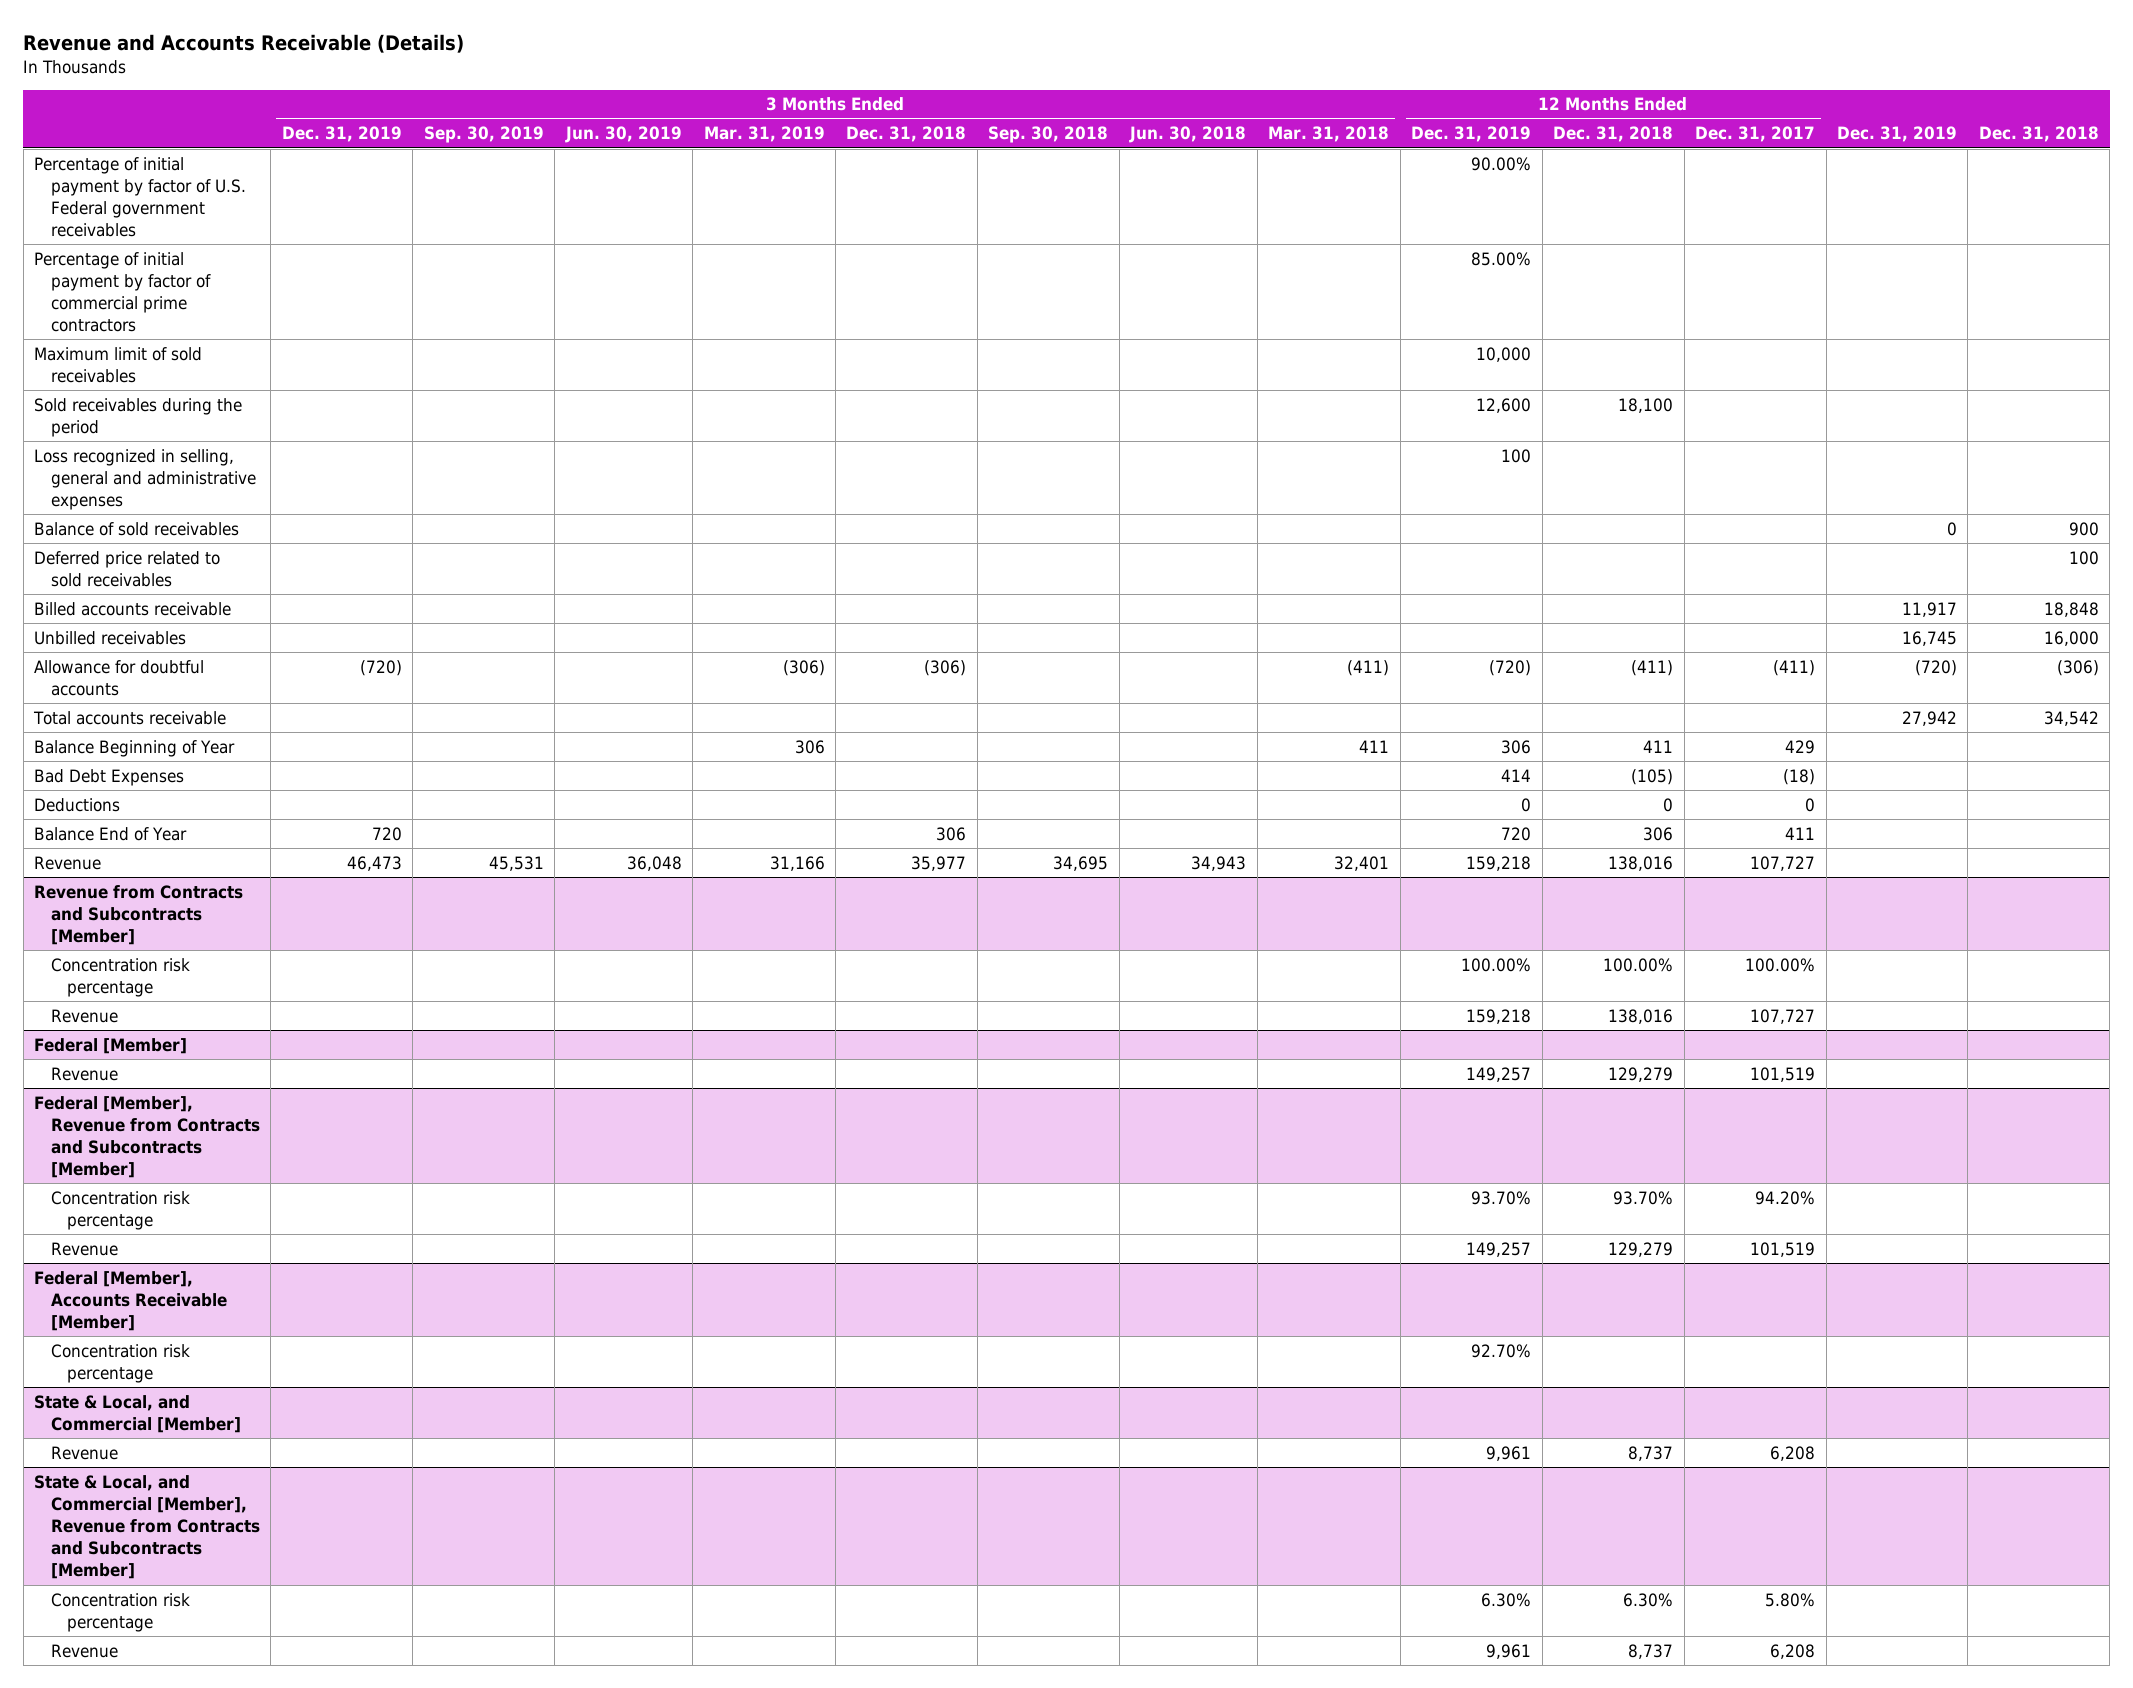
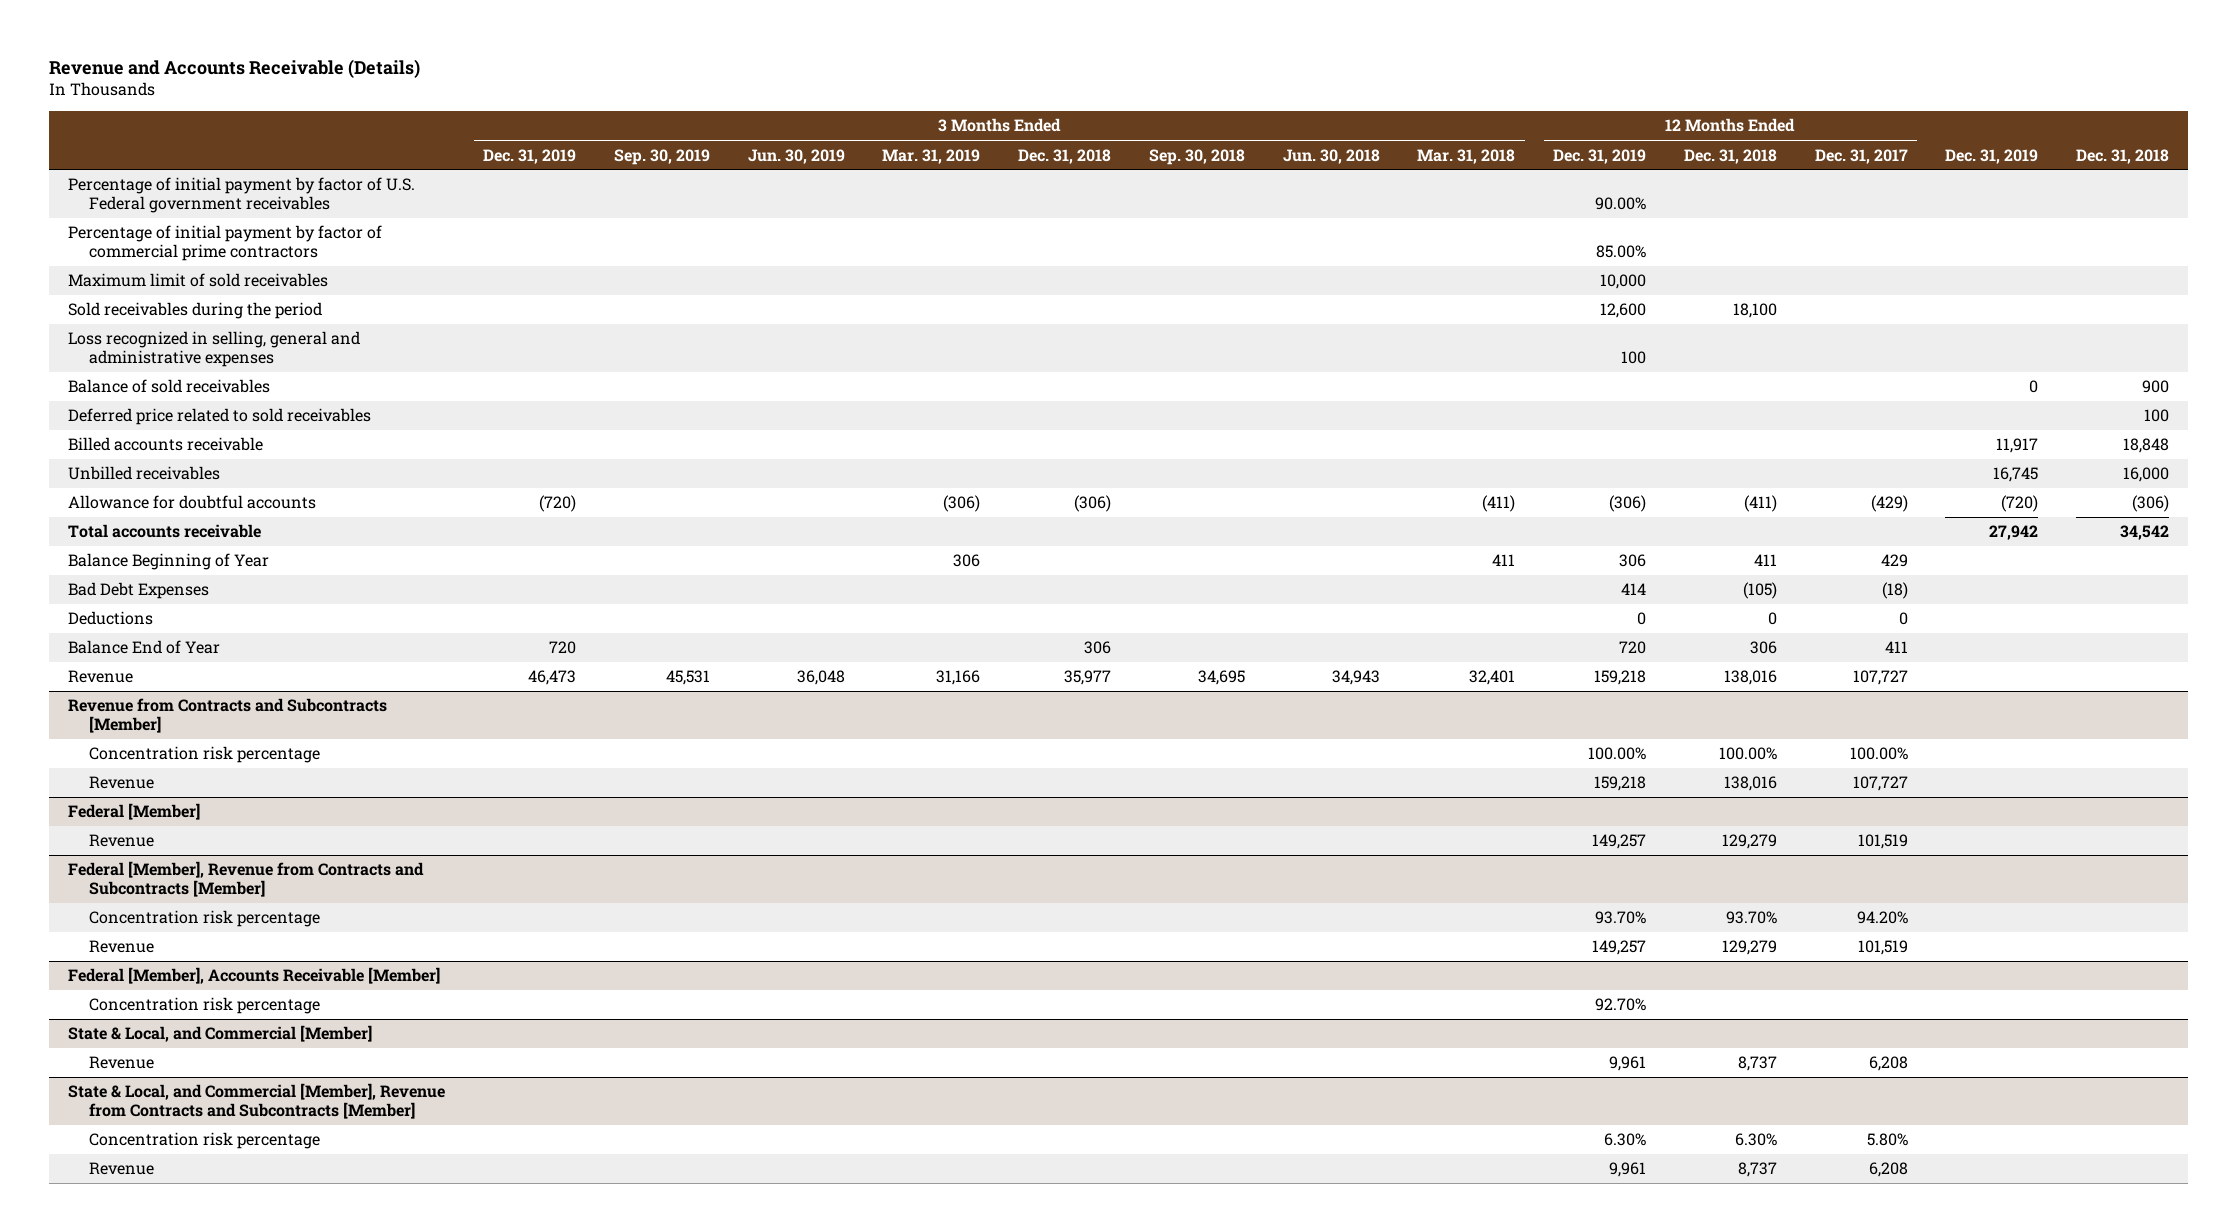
- Allowance for doubtful accounts | (720) | | | (306) | (306) | | | (411) | (720) | (411) | (411) | (720) | (306)
+ Allowance for doubtful accounts | (720) | | | (306) | (306) | | | (411) | (306) | (411) | (429) | (720) | (306)

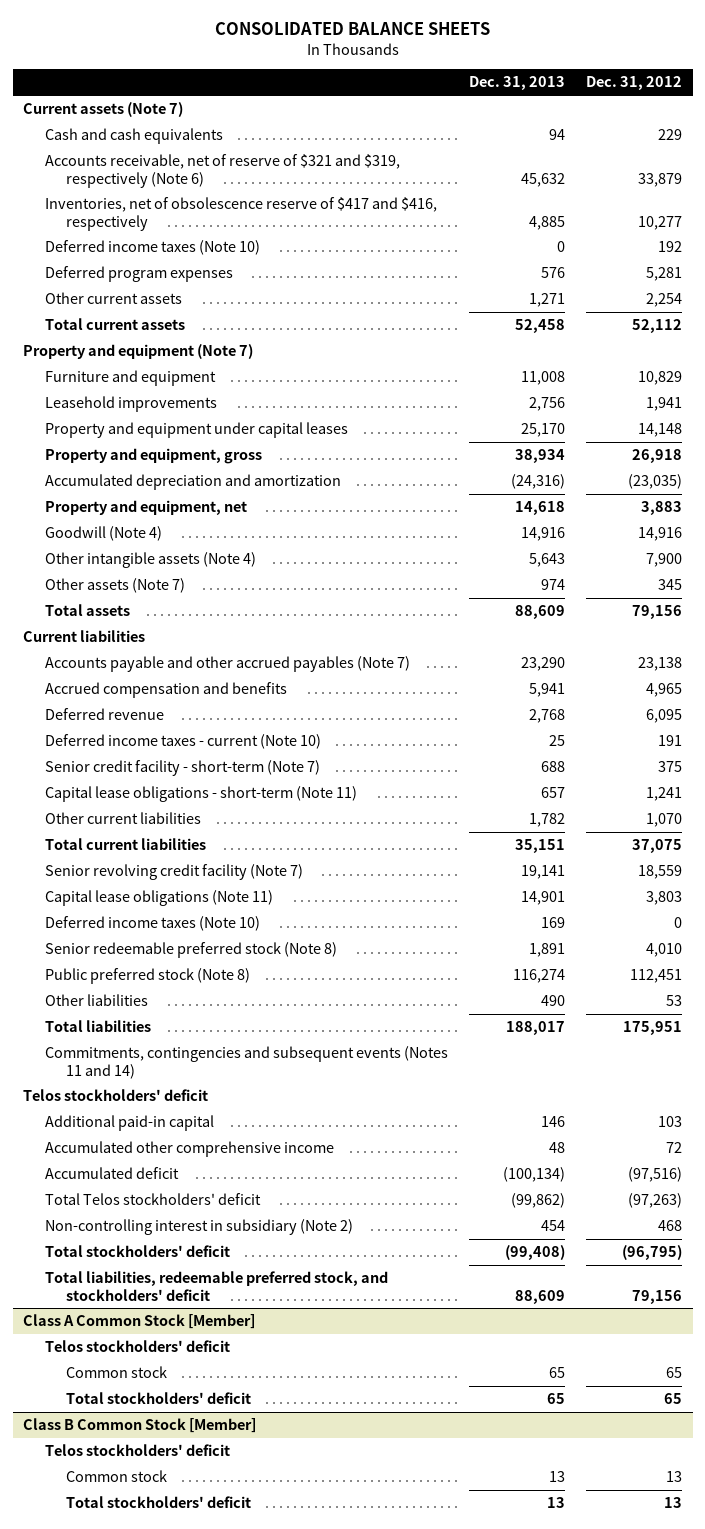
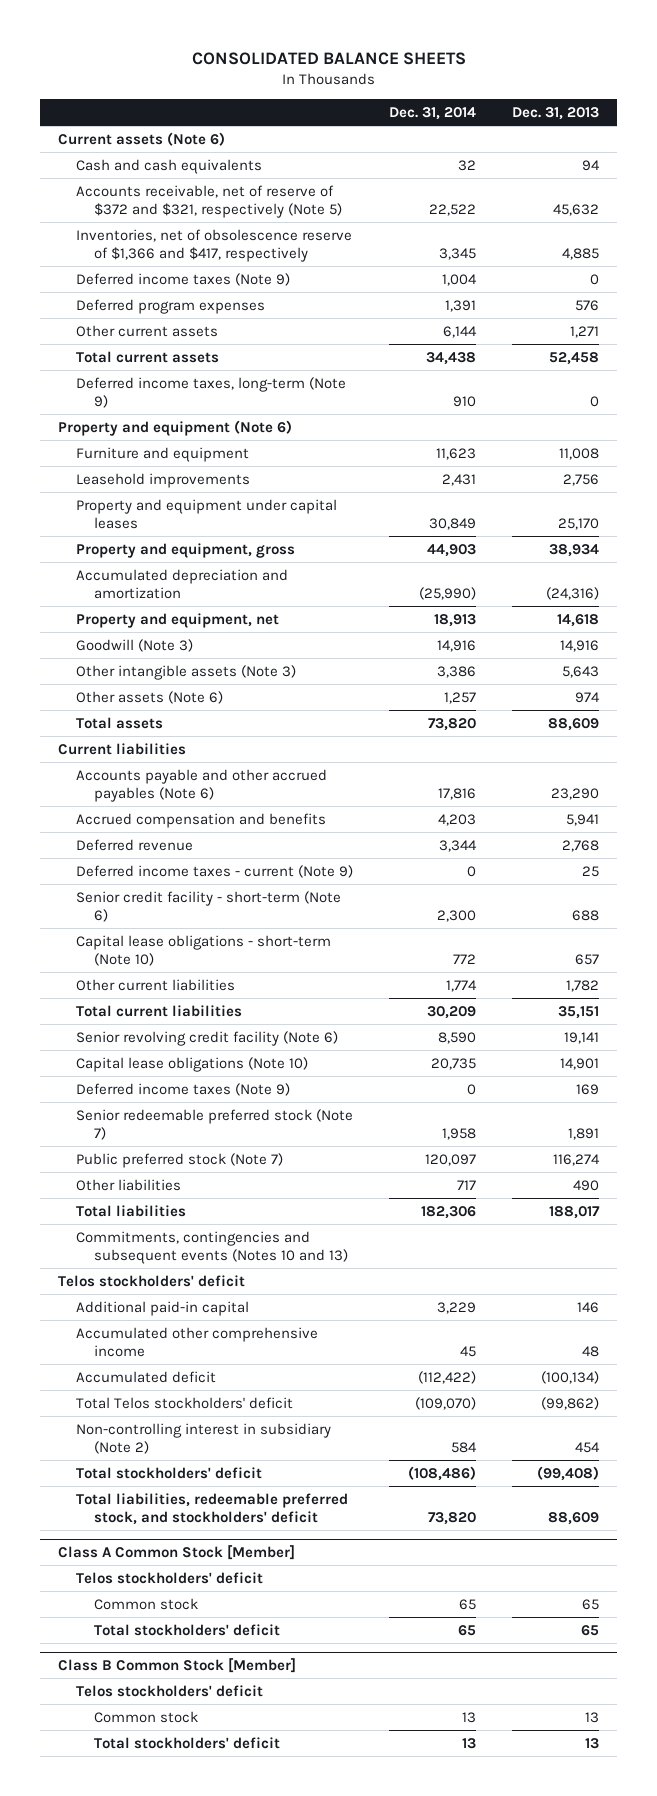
- | Dec. 31, 2013 | Dec. 31, 2012
+ | Dec. 31, 2014 | Dec. 31, 2013
- Current assets (Note 7)
+ Current assets (Note 6)
- Accounts receivable, net of reserve of $321 and $319, respectively (Note 6) | 45,632 | 33,879
- Inventories, net of obsolescence reserve of $417 and $416, respectively | 4,885 | 10,277
- Deferred income taxes (Note 10) | 0 | 192
+ Accounts receivable, net of reserve of $372 and $321, respectively (Note 5) | 22,522 | 45,632
+ Inventories, net of obsolescence reserve of $1,366 and $417, respectively | 3,345 | 4,885
+ Deferred income taxes (Note 9) | 1,004 | 0
- Property and equipment (Note 7)
+ Deferred income taxes, long-term (Note 9) | 910 | 0
+ Property and equipment (Note 6)
- Goodwill (Note 4) | 14,916 | 14,916
- Other intangible assets (Note 4) | 5,643 | 7,900
- Other assets (Note 7) | 974 | 345
+ Goodwill (Note 3) | 14,916 | 14,916
+ Other intangible assets (Note 3) | 3,386 | 5,643
+ Other assets (Note 6) | 1,257 | 974
- Accounts payable and other accrued payables (Note 7) | 23,290 | 23,138
+ Accounts payable and other accrued payables (Note 6) | 17,816 | 23,290
- Deferred income taxes - current (Note 10) | 25 | 191
- Senior credit facility - short-term (Note 7) | 688 | 375
- Capital lease obligations - short-term (Note 11) | 657 | 1,241
+ Deferred income taxes - current (Note 9) | 0 | 25
+ Senior credit facility - short-term (Note 6) | 2,300 | 688
+ Capital lease obligations - short-term (Note 10) | 772 | 657
- Senior revolving credit facility (Note 7) | 19,141 | 18,559
- Capital lease obligations (Note 11) | 14,901 | 3,803
- Deferred income taxes (Note 10) | 169 | 0
- Senior redeemable preferred stock (Note 8) | 1,891 | 4,010
- Public preferred stock (Note 8) | 116,274 | 112,451
+ Senior revolving credit facility (Note 6) | 8,590 | 19,141
+ Capital lease obligations (Note 10) | 20,735 | 14,901
+ Deferred income taxes (Note 9) | 0 | 169
+ Senior redeemable preferred stock (Note 7) | 1,958 | 1,891
+ Public preferred stock (Note 7) | 120,097 | 116,274
- Commitments, contingencies and subsequent events (Notes 11 and 14)
+ Commitments, contingencies and subsequent events (Notes 10 and 13)

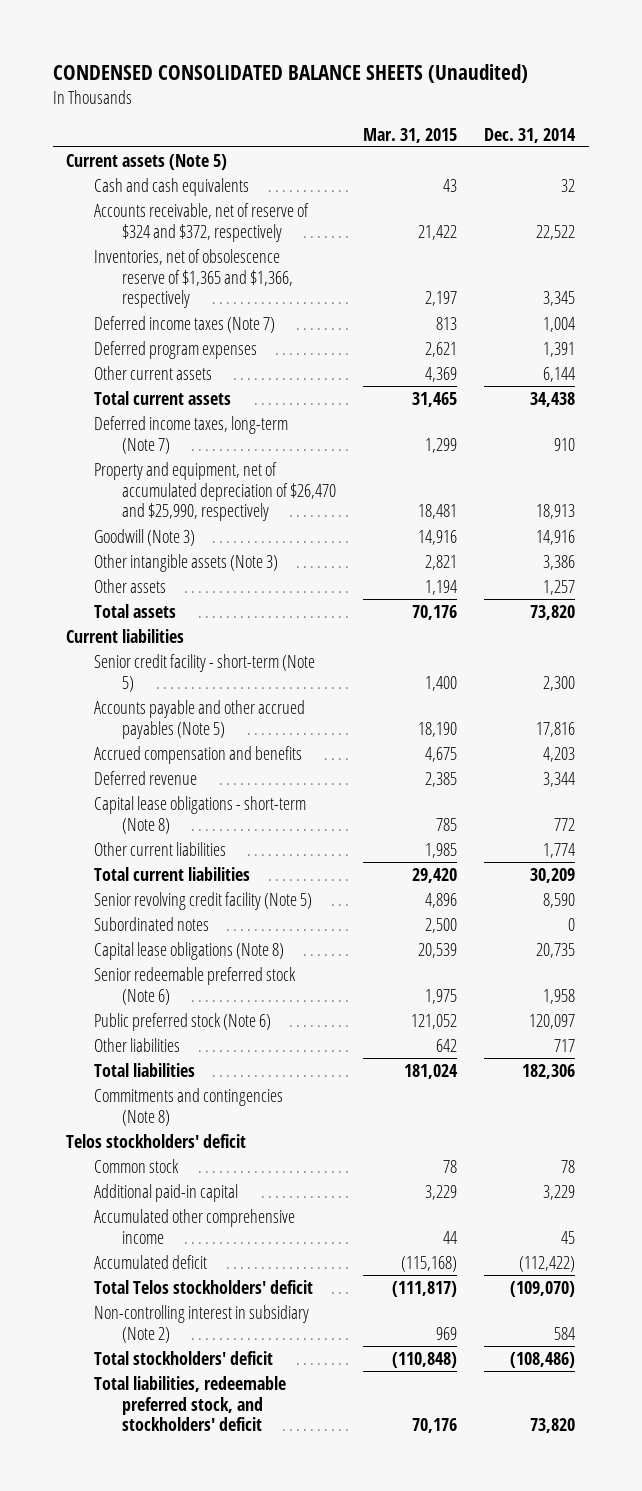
- CONSOLIDATED BALANCE SHEETS
+ CONDENSED CONSOLIDATED BALANCE SHEETS (Unaudited)
- | Dec. 31, 2014 | Dec. 31, 2013
+ | Mar. 31, 2015 | Dec. 31, 2014
- Current assets (Note 6)
+ Current assets (Note 5)
- Accounts receivable, net of reserve of $372 and $321, respectively (Note 5) | 22,522 | 45,632
- Inventories, net of obsolescence reserve of $1,366 and $417, respectively | 3,345 | 4,885
- Deferred income taxes (Note 9) | 1,004 | 0
+ Accounts receivable, net of reserve of $324 and $372, respectively | 21,422 | 22,522
+ Inventories, net of obsolescence reserve of $1,365 and $1,366, respectively | 2,197 | 3,345
+ Deferred income taxes (Note 7) | 813 | 1,004
- Deferred income taxes, long-term (Note 9) | 910 | 0
- Property and equipment (Note 6)
- Furniture and equipment | 11,623 | 11,008
- Leasehold improvements | 2,431 | 2,756
- Property and equipment under capital leases | 30,849 | 25,170
- Property and equipment, gross | 44,903 | 38,934
- Accumulated depreciation and amortization | (25,990) | (24,316)
- Property and equipment, net | 18,913 | 14,618
+ Deferred income taxes, long-term (Note 7) | 1,299 | 910
+ Property and equipment, net of accumulated depreciation of $26,470 and $25,990, respectively | 18,481 | 18,913
- Other assets (Note 6) | 1,257 | 974
+ Other assets | 1,194 | 1,257
- Accounts payable and other accrued payables (Note 6) | 17,816 | 23,290
+ Senior credit facility - short-term (Note 5) | 1,400 | 2,300
+ Accounts payable and other accrued payables (Note 5) | 18,190 | 17,816
- Deferred income taxes - current (Note 9) | 0 | 25
- Senior credit facility - short-term (Note 6) | 2,300 | 688
- Capital lease obligations - short-term (Note 10) | 772 | 657
+ Capital lease obligations - short-term (Note 8) | 785 | 772
- Senior revolving credit facility (Note 6) | 8,590 | 19,141
- Capital lease obligations (Note 10) | 20,735 | 14,901
- Deferred income taxes (Note 9) | 0 | 169
- Senior redeemable preferred stock (Note 7) | 1,958 | 1,891
- Public preferred stock (Note 7) | 120,097 | 116,274
+ Senior revolving credit facility (Note 5) | 4,896 | 8,590
+ Subordinated notes | 2,500 | 0
+ Capital lease obligations (Note 8) | 20,539 | 20,735
+ Senior redeemable preferred stock (Note 6) | 1,975 | 1,958
+ Public preferred stock (Note 6) | 121,052 | 120,097
- Commitments, contingencies and subsequent events (Notes 10 and 13)
+ Commitments and contingencies (Note 8)
+ Common stock | 78 | 78
- Class A Common Stock [Member]
- Telos stockholders' deficit
- Common stock | 65 | 65
- Total stockholders' deficit | 65 | 65
- Class B Common Stock [Member]
- Telos stockholders' deficit
- Common stock | 13 | 13
- Total stockholders' deficit | 13 | 13

